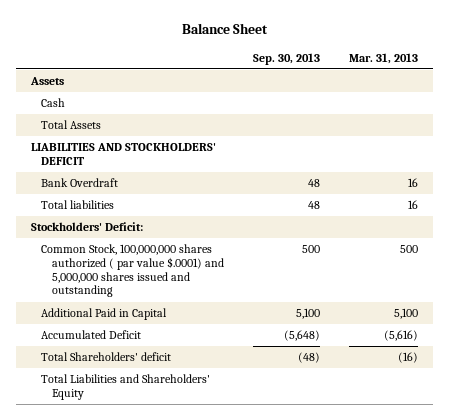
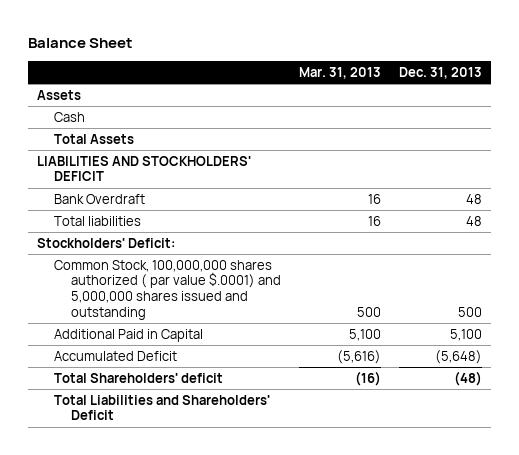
- | Sep. 30, 2013 | Mar. 31, 2013
+ | Mar. 31, 2013 | Dec. 31, 2013
- Total Liabilities and Shareholders' Equity
+ Total Liabilities and Shareholders' Deficit

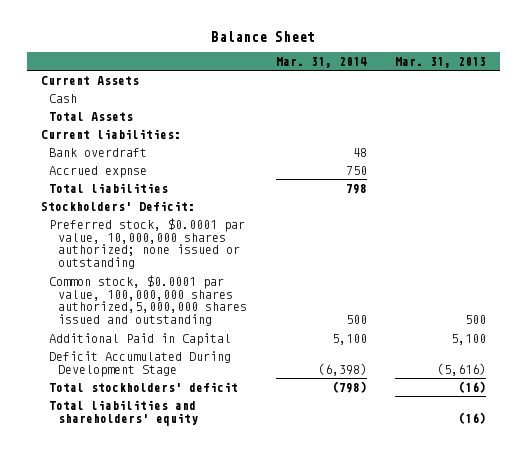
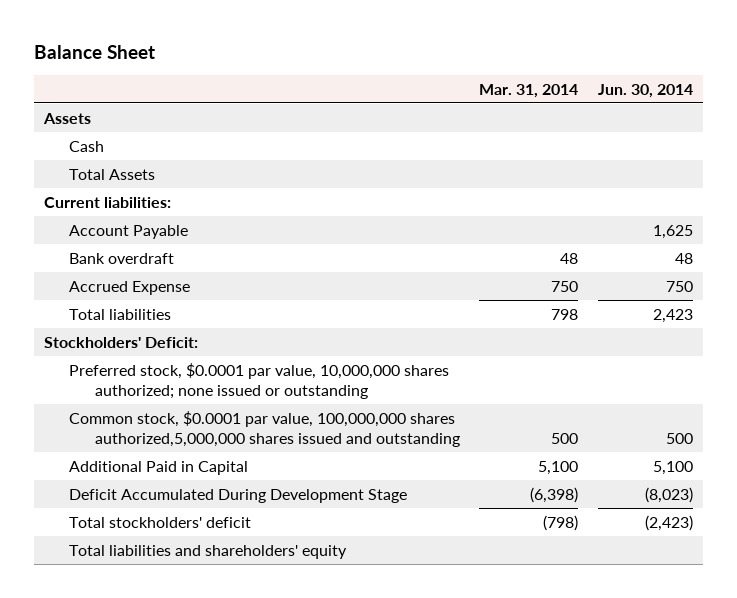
- | Mar. 31, 2014 | Mar. 31, 2013
+ | Mar. 31, 2014 | Jun. 30, 2014
- Current Assets
+ Assets
+ Account Payable | | 1,625
- Accrued expnse | 750 |
+ Accrued Expense | 750 | 750

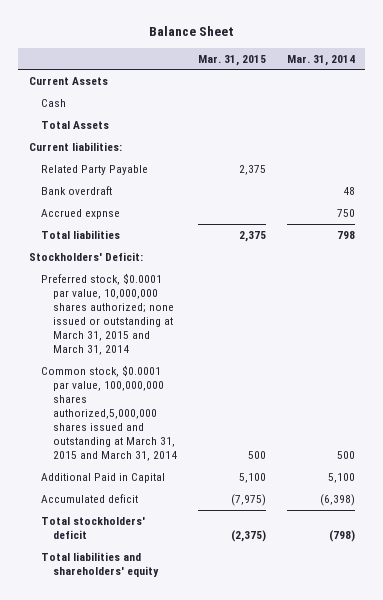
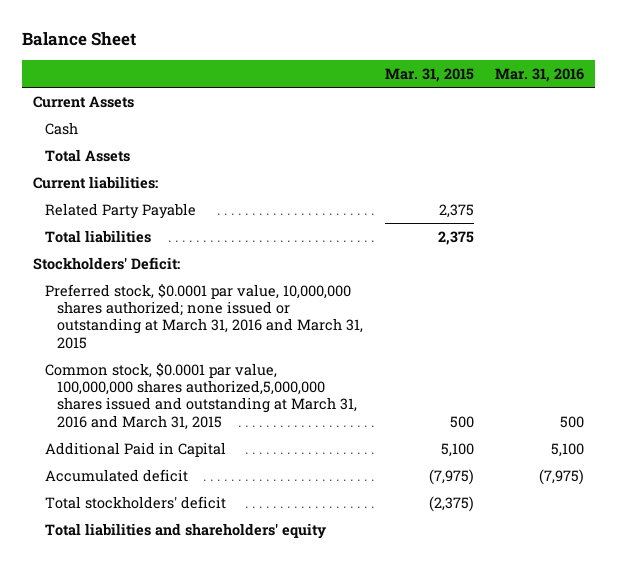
- | Mar. 31, 2015 | Mar. 31, 2014
+ | Mar. 31, 2015 | Mar. 31, 2016
- Bank overdraft | | 48
- Accrued expnse | | 750
- Preferred stock, $0.0001 par value, 10,000,000 shares authorized; none issued or outstanding at March 31, 2015 and March 31, 2014
- Common stock, $0.0001 par value, 100,000,000 shares authorized,5,000,000 shares issued and outstanding at March 31, 2015 and March 31, 2014 | 500 | 500
+ Preferred stock, $0.0001 par value, 10,000,000 shares authorized; none issued or outstanding at March 31, 2016 and March 31, 2015
+ Common stock, $0.0001 par value, 100,000,000 shares authorized,5,000,000 shares issued and outstanding at March 31, 2016 and March 31, 2015 | 500 | 500

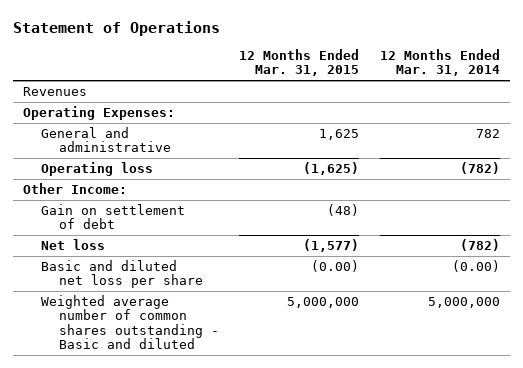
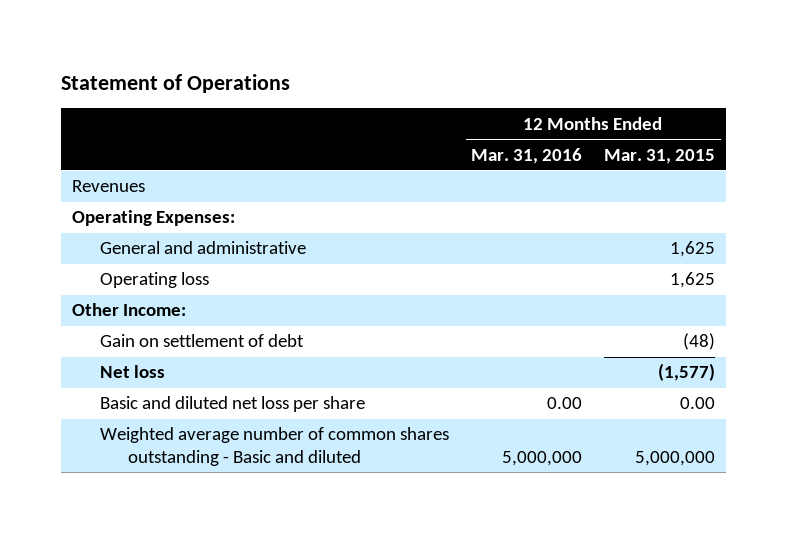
- | 12 Months Ended Mar. 31, 2015 | 12 Months Ended Mar. 31, 2014
+ | 12 Months Ended Mar. 31, 2016 | 12 Months Ended Mar. 31, 2015
- Operating loss | (1,625) | (782)
+ Operating loss | | 1,625
- Basic and diluted net loss per share | (0.00) | (0.00)
+ Basic and diluted net loss per share | 0.00 | 0.00

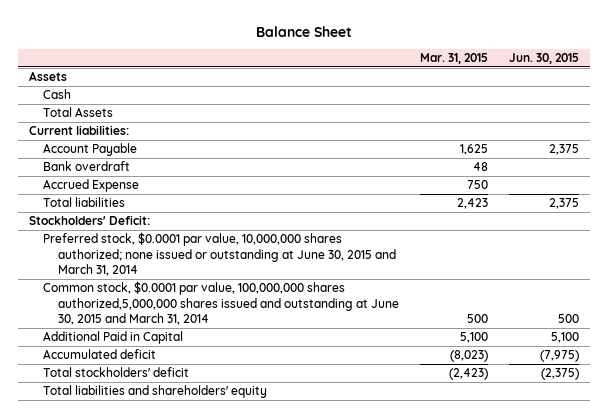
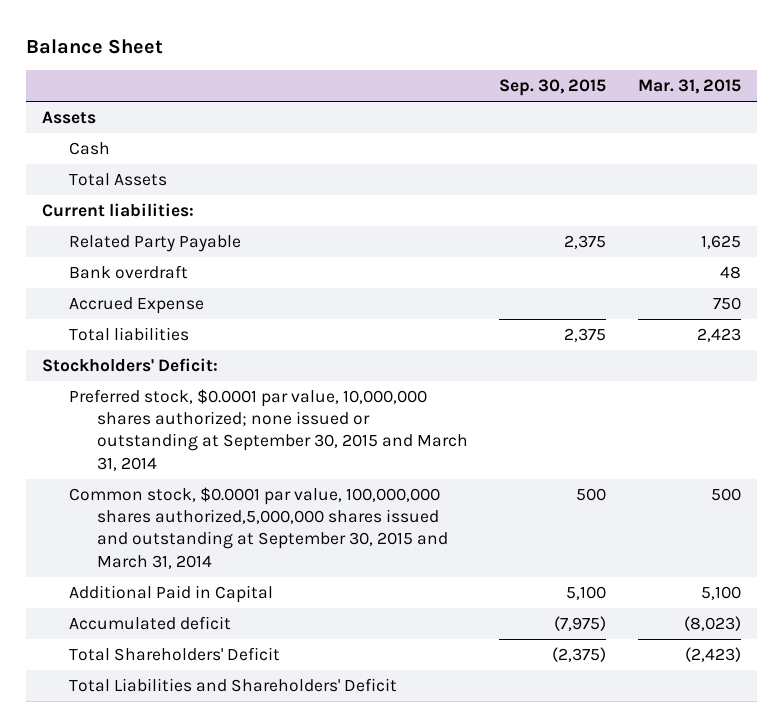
- | Mar. 31, 2015 | Jun. 30, 2015
+ | Sep. 30, 2015 | Mar. 31, 2015
- Account Payable | 1,625 | 2,375
+ Related Party Payable | 2,375 | 1,625
- Preferred stock, $0.0001 par value, 10,000,000 shares authorized; none issued or outstanding at June 30, 2015 and March 31, 2014
- Common stock, $0.0001 par value, 100,000,000 shares authorized,5,000,000 shares issued and outstanding at June 30, 2015 and March 31, 2014 | 500 | 500
+ Preferred stock, $0.0001 par value, 10,000,000 shares authorized; none issued or outstanding at September 30, 2015 and March 31, 2014
+ Common stock, $0.0001 par value, 100,000,000 shares authorized,5,000,000 shares issued and outstanding at September 30, 2015 and March 31, 2014 | 500 | 500
- Total stockholders' deficit | (2,423) | (2,375)
- Total liabilities and shareholders' equity
+ Total Shareholders' Deficit | (2,375) | (2,423)
+ Total Liabilities and Shareholders' Deficit

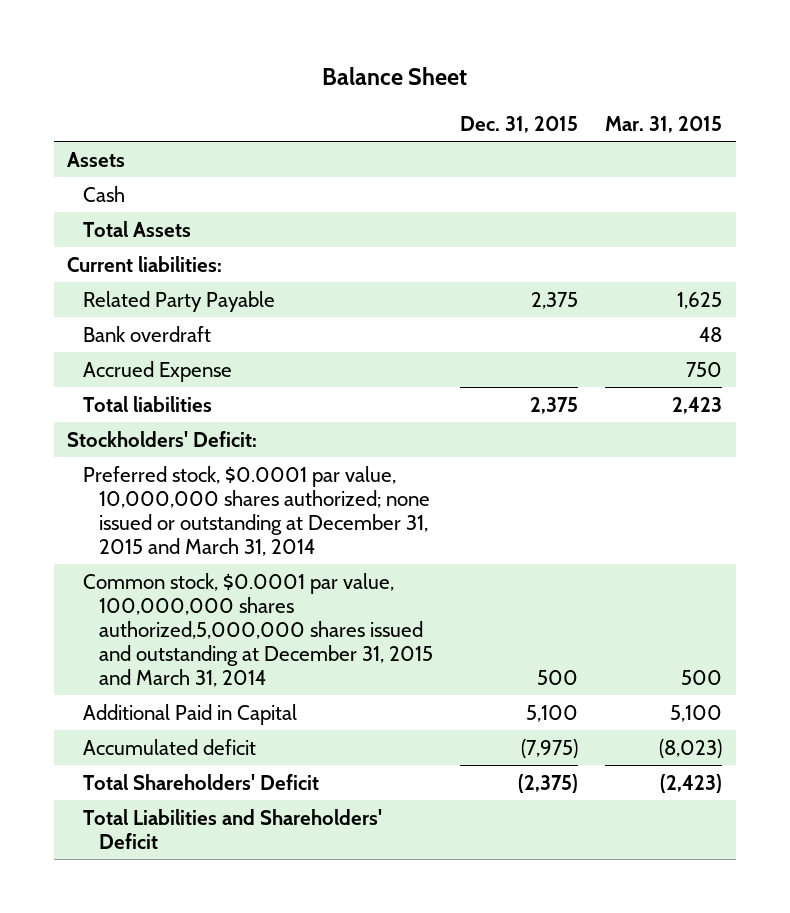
- | Sep. 30, 2015 | Mar. 31, 2015
+ | Dec. 31, 2015 | Mar. 31, 2015
- Preferred stock, $0.0001 par value, 10,000,000 shares authorized; none issued or outstanding at September 30, 2015 and March 31, 2014
- Common stock, $0.0001 par value, 100,000,000 shares authorized,5,000,000 shares issued and outstanding at September 30, 2015 and March 31, 2014 | 500 | 500
+ Preferred stock, $0.0001 par value, 10,000,000 shares authorized; none issued or outstanding at December 31, 2015 and March 31, 2014
+ Common stock, $0.0001 par value, 100,000,000 shares authorized,5,000,000 shares issued and outstanding at December 31, 2015 and March 31, 2014 | 500 | 500

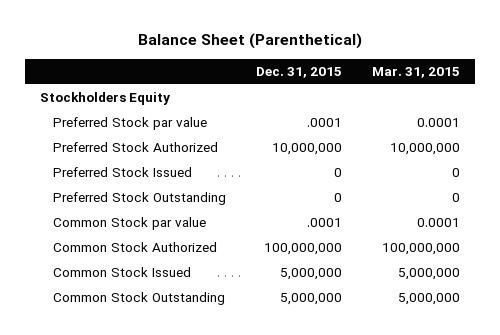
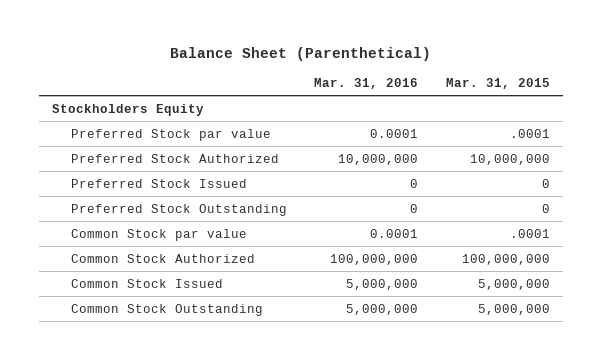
- | Dec. 31, 2015 | Mar. 31, 2015
+ | Mar. 31, 2016 | Mar. 31, 2015
- Preferred Stock par value | .0001 | 0.0001
+ Preferred Stock par value | 0.0001 | .0001
- Common Stock par value | .0001 | 0.0001
+ Common Stock par value | 0.0001 | .0001

